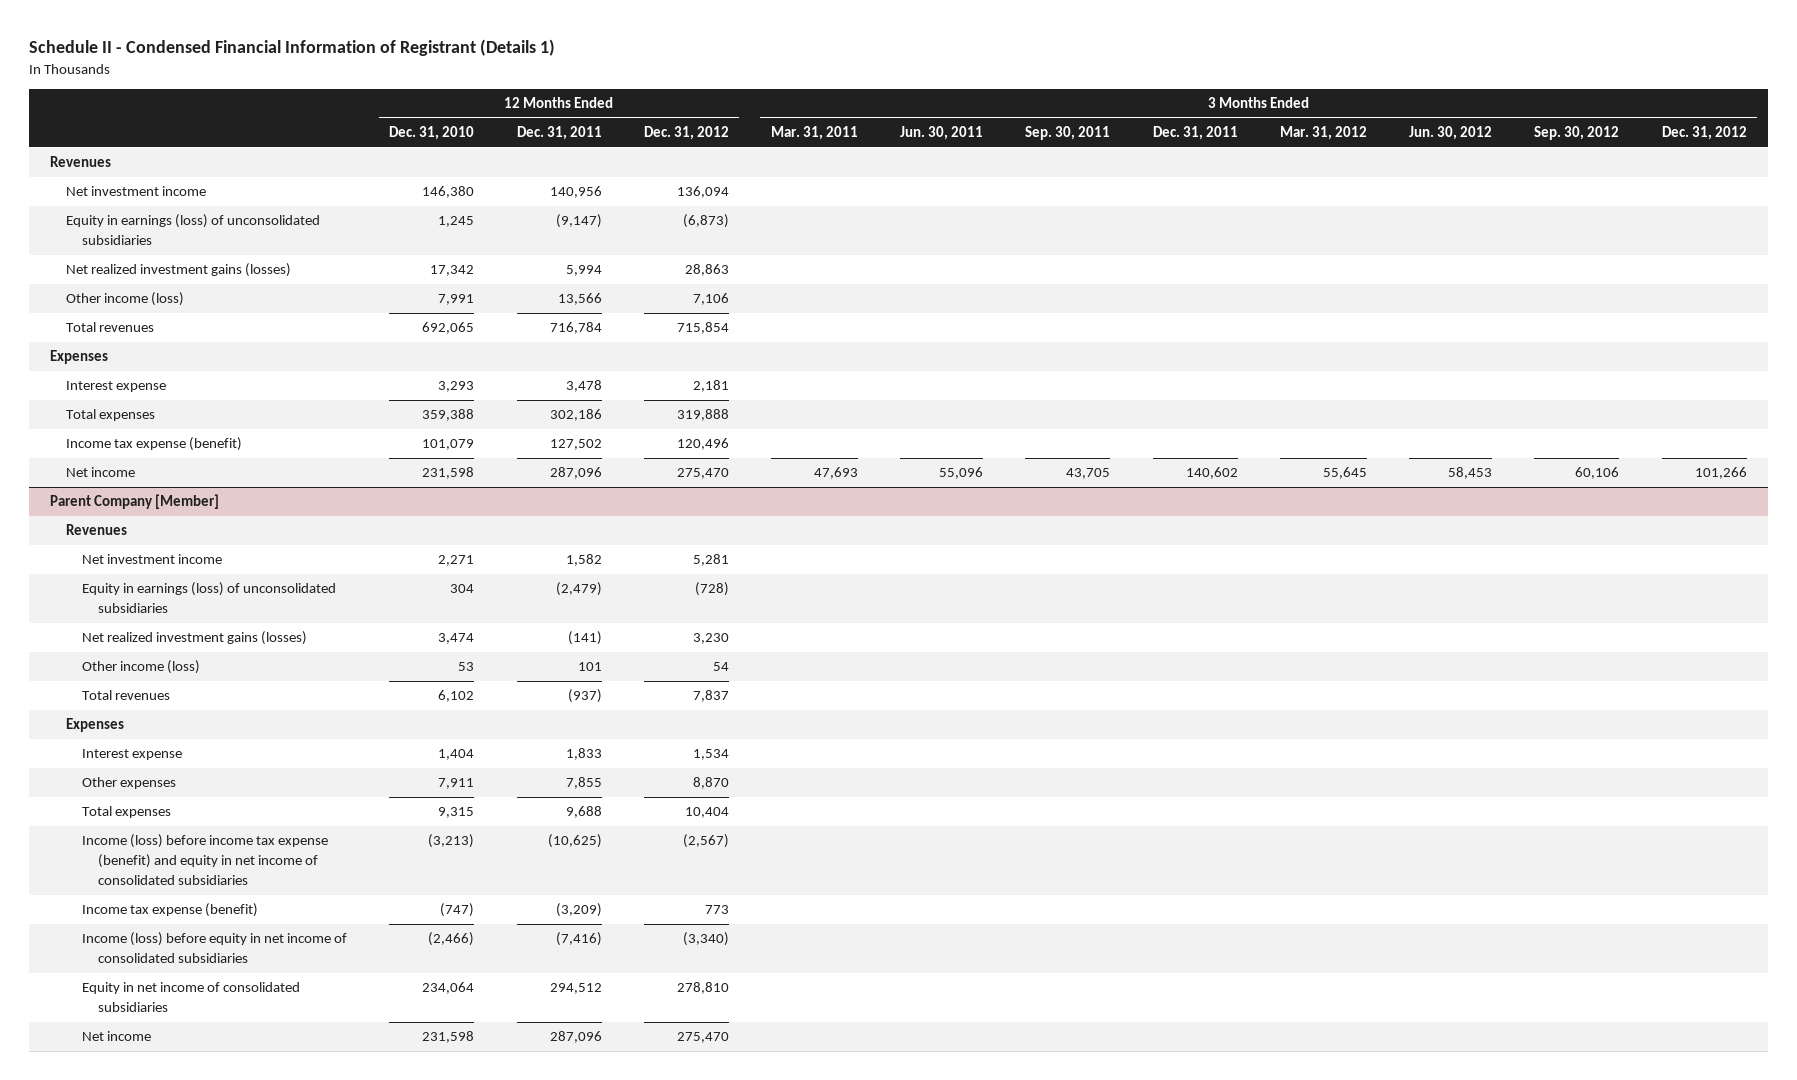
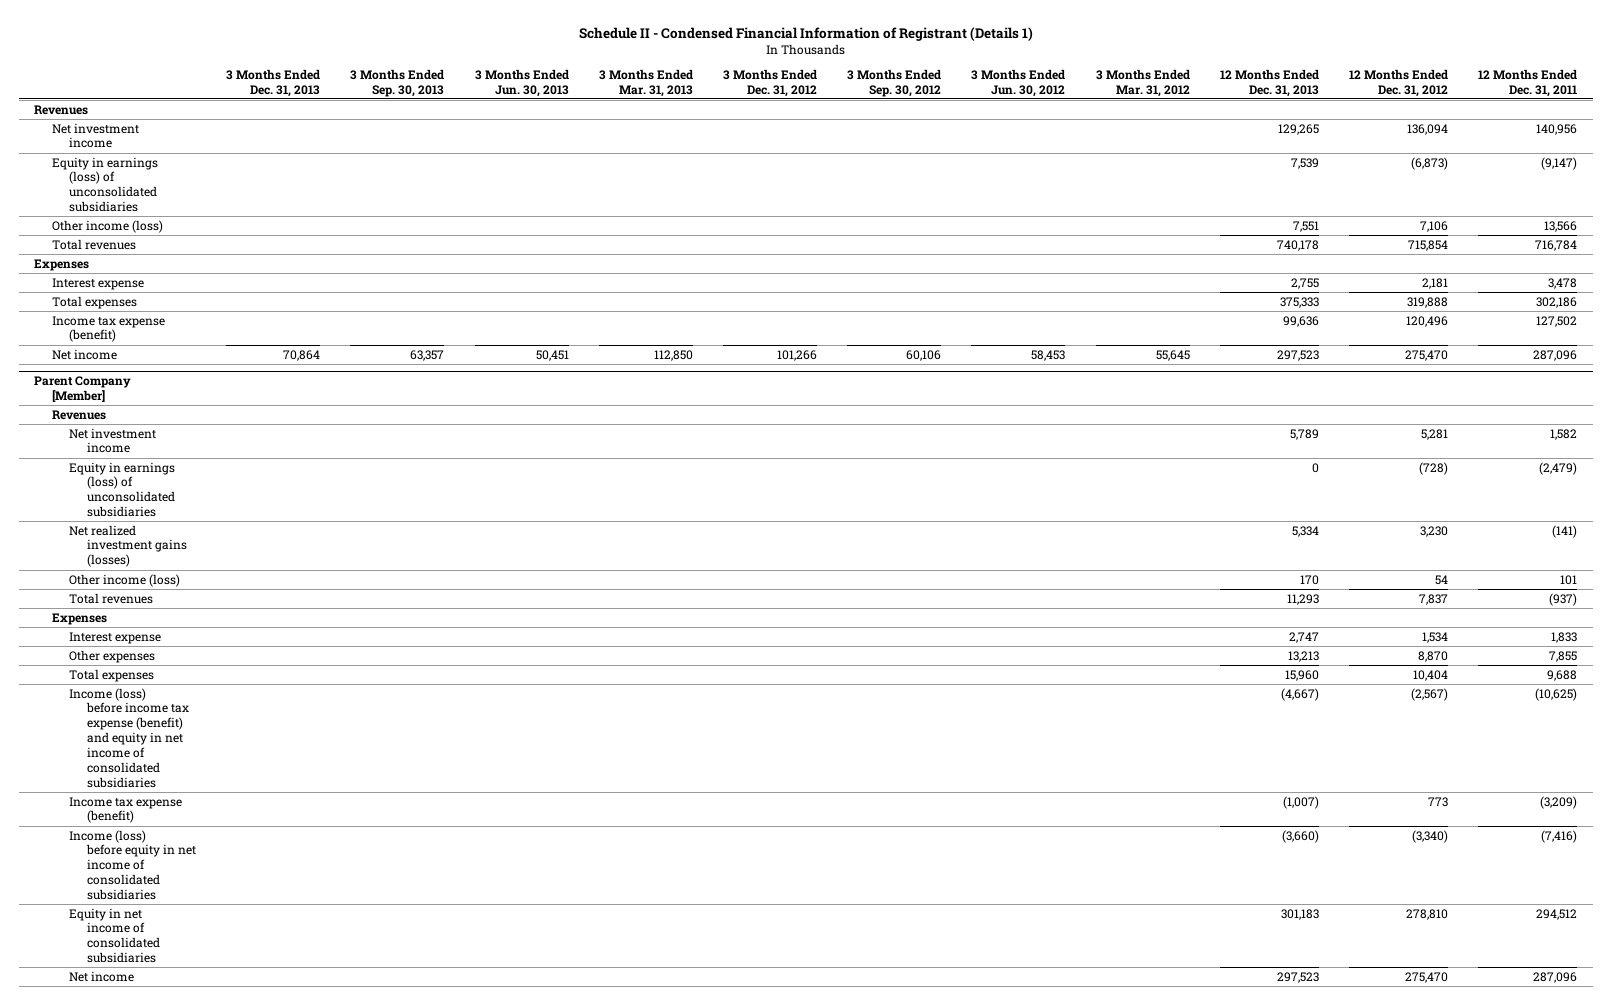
- | 12 Months Ended Dec. 31, 2010 | 12 Months Ended Dec. 31, 2011 | 12 Months Ended Dec. 31, 2012 | 3 Months Ended Mar. 31, 2011 | 3 Months Ended Jun. 30, 2011 | 3 Months Ended Sep. 30, 2011 | 3 Months Ended Dec. 31, 2011 | 3 Months Ended Mar. 31, 2012 | 3 Months Ended Jun. 30, 2012 | 3 Months Ended Sep. 30, 2012 | 3 Months Ended Dec. 31, 2012
+ | 3 Months Ended Dec. 31, 2013 | 3 Months Ended Sep. 30, 2013 | 3 Months Ended Jun. 30, 2013 | 3 Months Ended Mar. 31, 2013 | 3 Months Ended Dec. 31, 2012 | 3 Months Ended Sep. 30, 2012 | 3 Months Ended Jun. 30, 2012 | 3 Months Ended Mar. 31, 2012 | 12 Months Ended Dec. 31, 2013 | 12 Months Ended Dec. 31, 2012 | 12 Months Ended Dec. 31, 2011
- Net realized investment gains (losses) | 17,342 | 5,994 | 28,863 | | | | | | | |

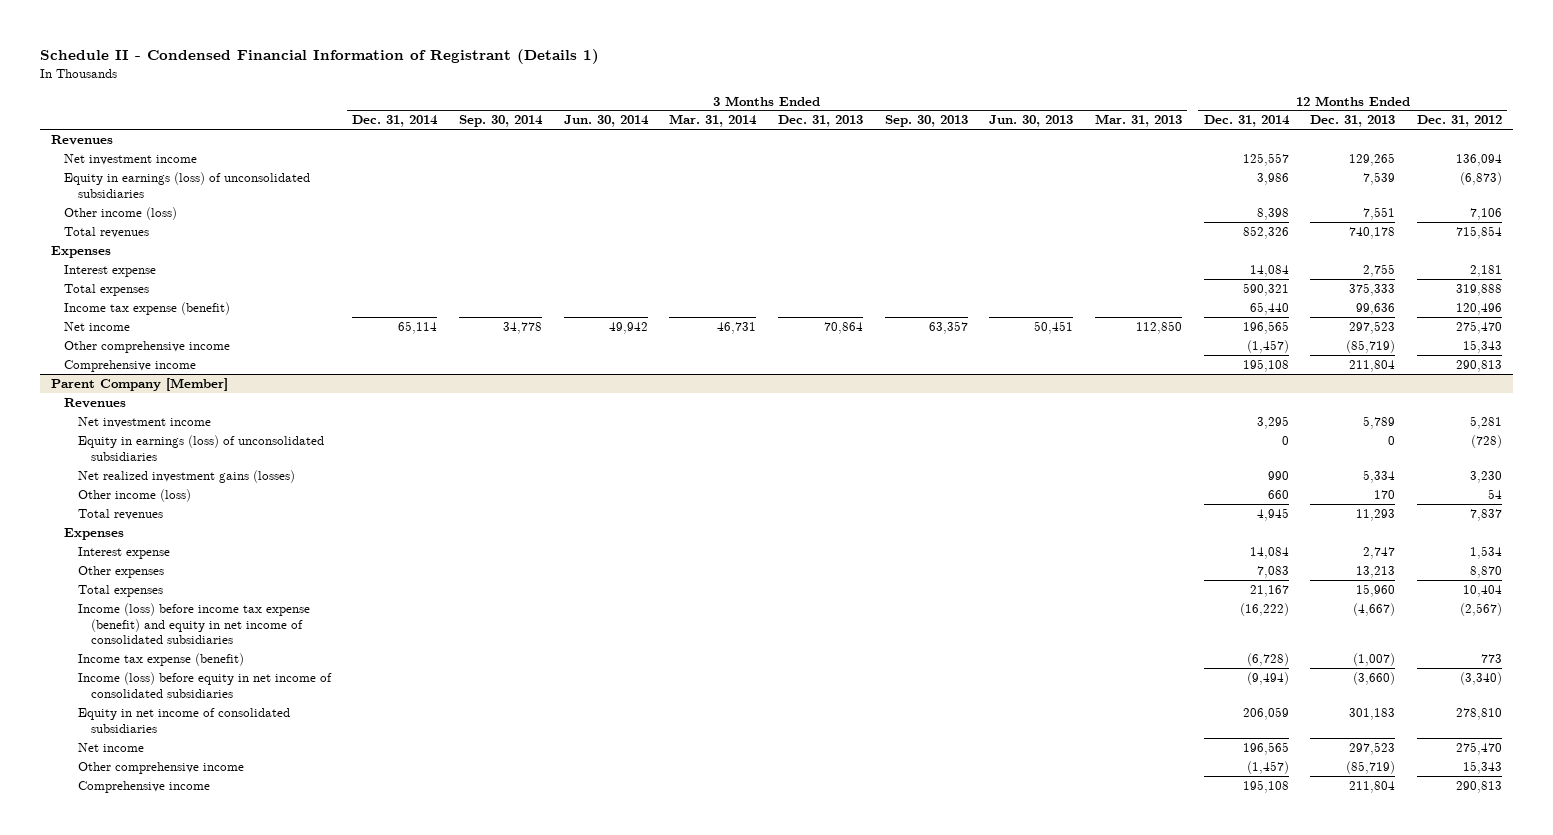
- | 3 Months Ended Dec. 31, 2013 | 3 Months Ended Sep. 30, 2013 | 3 Months Ended Jun. 30, 2013 | 3 Months Ended Mar. 31, 2013 | 3 Months Ended Dec. 31, 2012 | 3 Months Ended Sep. 30, 2012 | 3 Months Ended Jun. 30, 2012 | 3 Months Ended Mar. 31, 2012 | 12 Months Ended Dec. 31, 2013 | 12 Months Ended Dec. 31, 2012 | 12 Months Ended Dec. 31, 2011
+ | 3 Months Ended Dec. 31, 2014 | 3 Months Ended Sep. 30, 2014 | 3 Months Ended Jun. 30, 2014 | 3 Months Ended Mar. 31, 2014 | 3 Months Ended Dec. 31, 2013 | 3 Months Ended Sep. 30, 2013 | 3 Months Ended Jun. 30, 2013 | 3 Months Ended Mar. 31, 2013 | 12 Months Ended Dec. 31, 2014 | 12 Months Ended Dec. 31, 2013 | 12 Months Ended Dec. 31, 2012
+ Other comprehensive income | | | | | | | | | (1,457) | (85,719) | 15,343
+ Comprehensive income | | | | | | | | | 195,108 | 211,804 | 290,813
@ Parent Company [Member]
+ Other comprehensive income | | | | | | | | | (1,457) | (85,719) | 15,343
+ Comprehensive income | | | | | | | | | 195,108 | 211,804 | 290,813

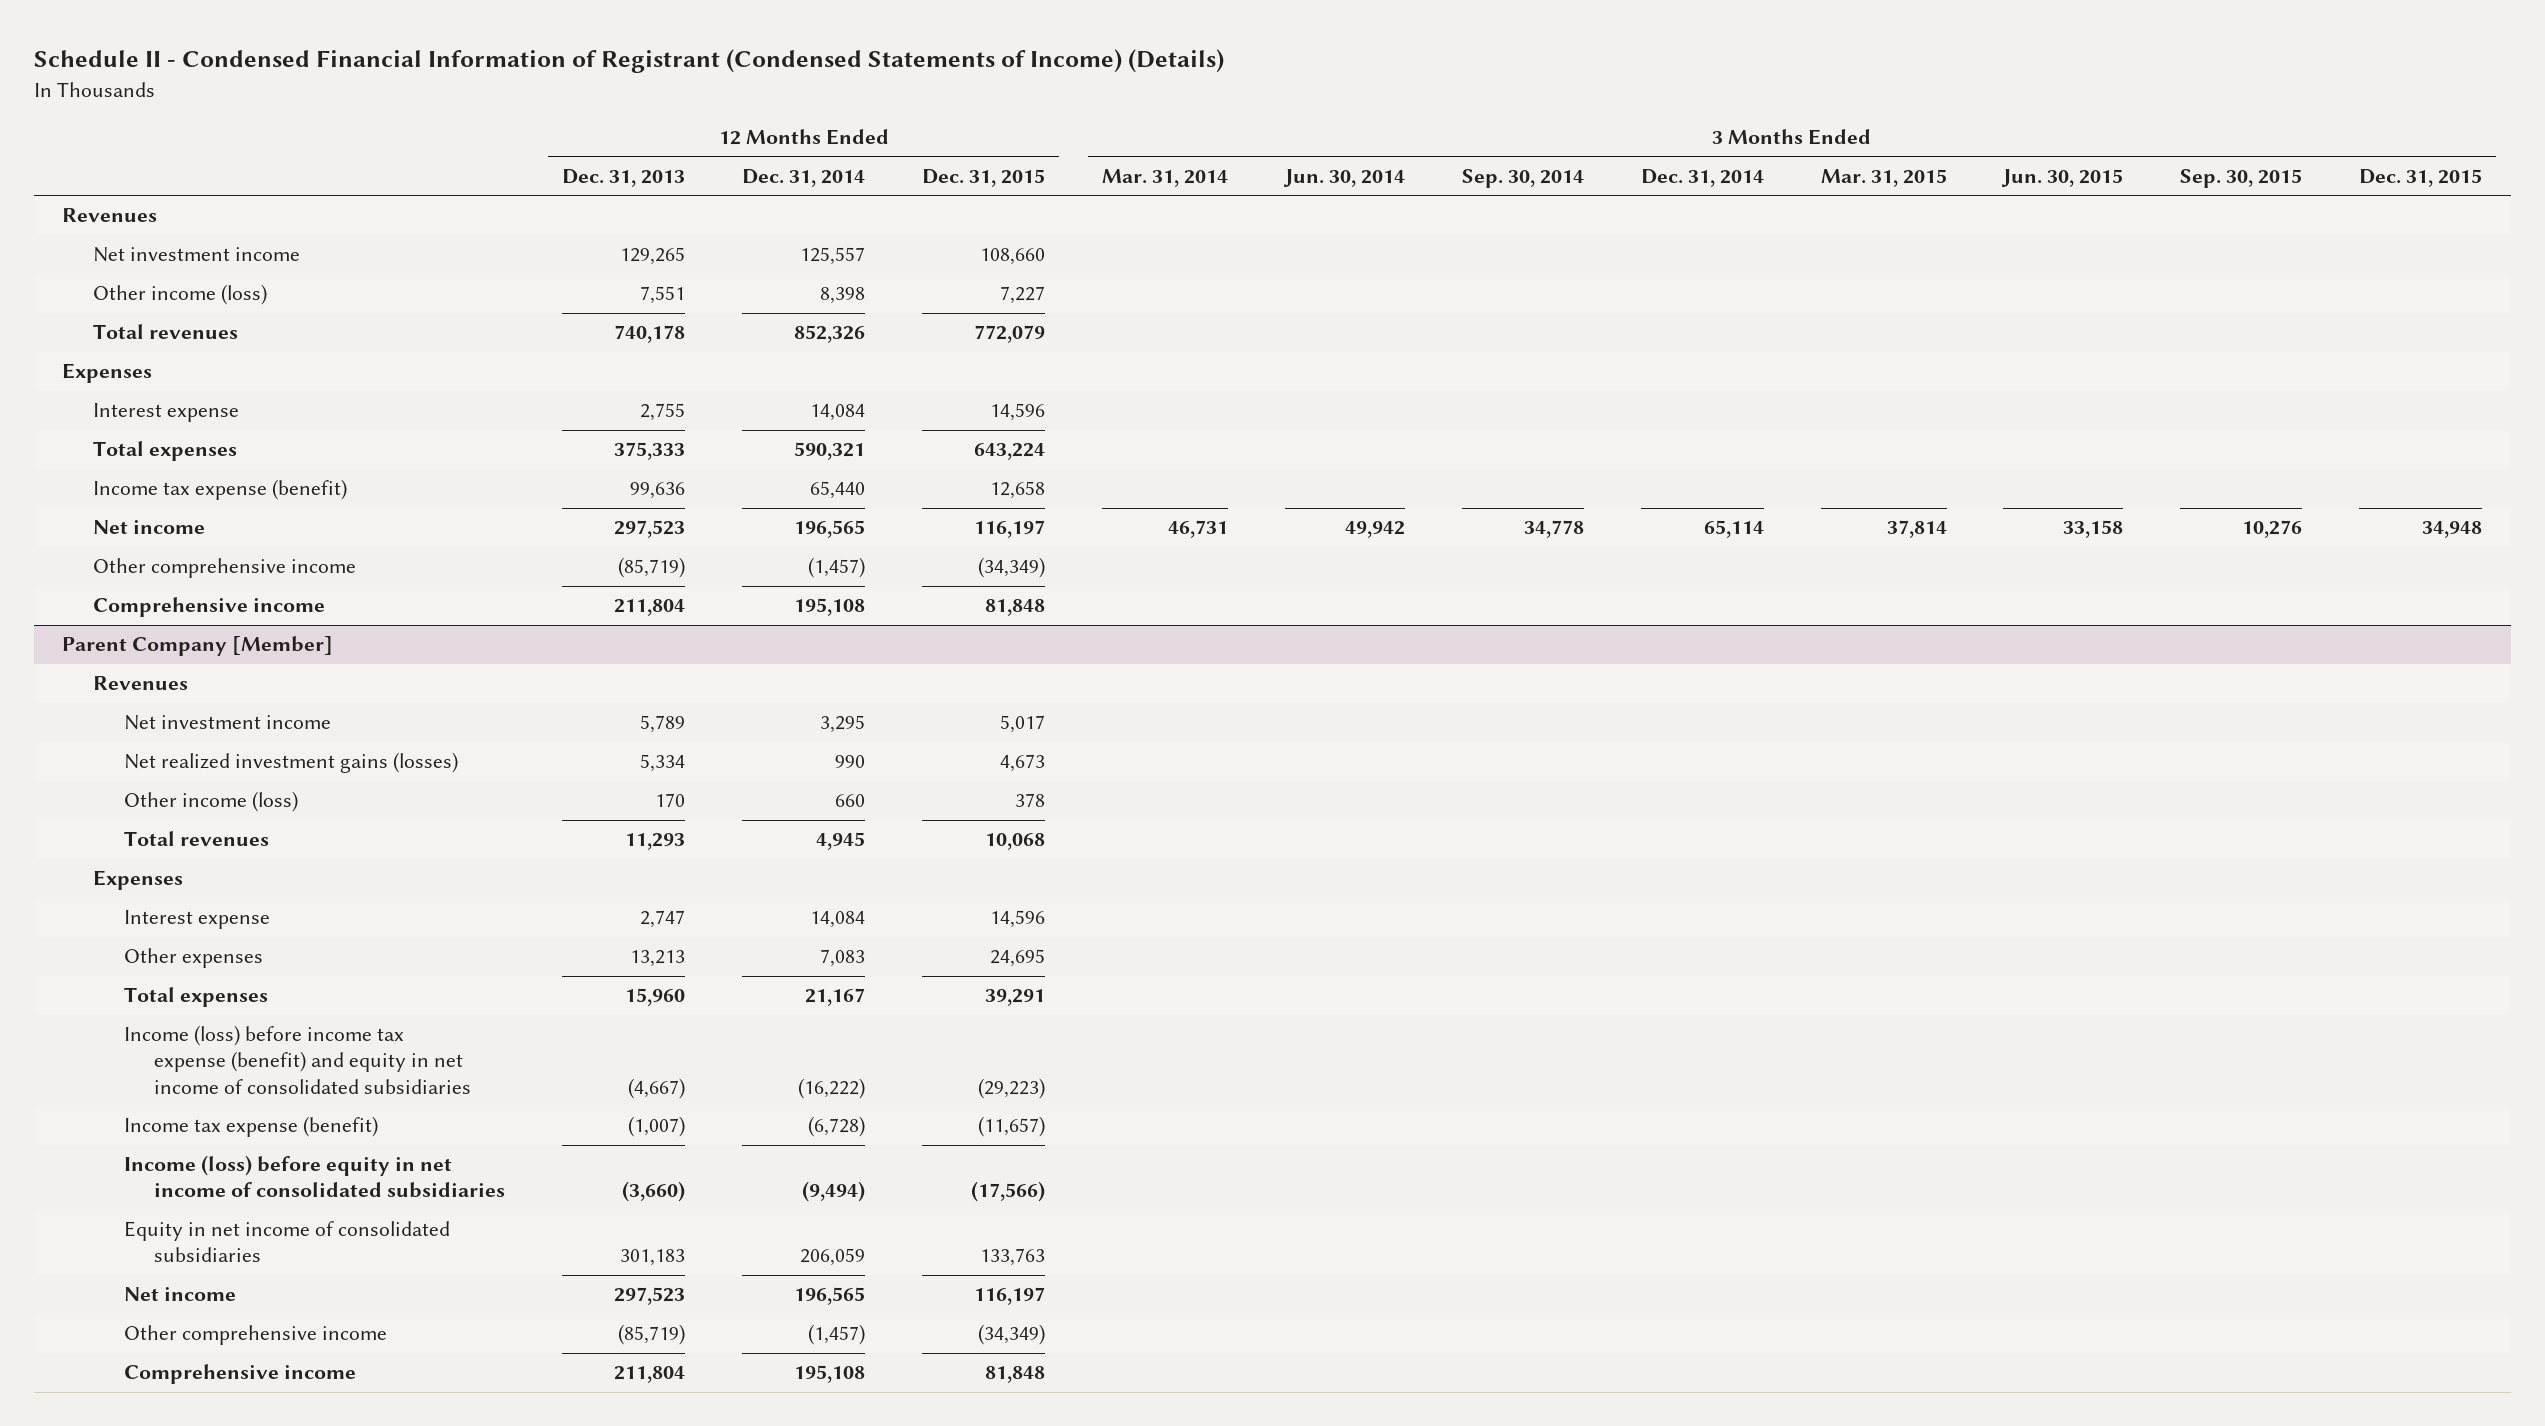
- Schedule II - Condensed Financial Information of Registrant (Details 1)
+ Schedule II - Condensed Financial Information of Registrant (Condensed Statements of Income) (Details)
- | 3 Months Ended Dec. 31, 2014 | 3 Months Ended Sep. 30, 2014 | 3 Months Ended Jun. 30, 2014 | 3 Months Ended Mar. 31, 2014 | 3 Months Ended Dec. 31, 2013 | 3 Months Ended Sep. 30, 2013 | 3 Months Ended Jun. 30, 2013 | 3 Months Ended Mar. 31, 2013 | 12 Months Ended Dec. 31, 2014 | 12 Months Ended Dec. 31, 2013 | 12 Months Ended Dec. 31, 2012
+ | 12 Months Ended Dec. 31, 2013 | 12 Months Ended Dec. 31, 2014 | 12 Months Ended Dec. 31, 2015 | 3 Months Ended Mar. 31, 2014 | 3 Months Ended Jun. 30, 2014 | 3 Months Ended Sep. 30, 2014 | 3 Months Ended Dec. 31, 2014 | 3 Months Ended Mar. 31, 2015 | 3 Months Ended Jun. 30, 2015 | 3 Months Ended Sep. 30, 2015 | 3 Months Ended Dec. 31, 2015
- Equity in earnings (loss) of unconsolidated subsidiaries | | | | | | | | | 3,986 | 7,539 | (6,873)
@ Parent Company [Member]
- Equity in earnings (loss) of unconsolidated subsidiaries | | | | | | | | | 0 | 0 | (728)

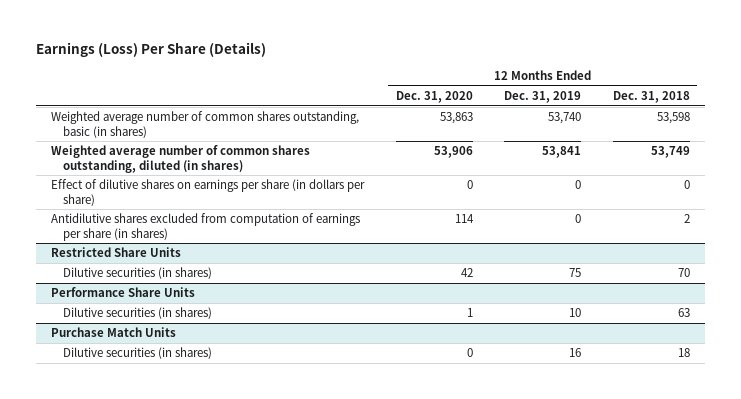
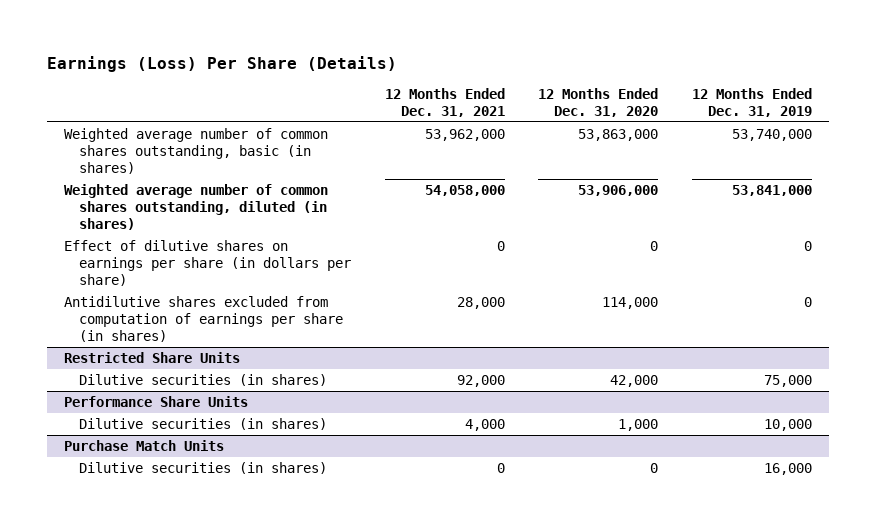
- | 12 Months Ended Dec. 31, 2020 | 12 Months Ended Dec. 31, 2019 | 12 Months Ended Dec. 31, 2018
+ | 12 Months Ended Dec. 31, 2021 | 12 Months Ended Dec. 31, 2020 | 12 Months Ended Dec. 31, 2019
- Weighted average number of common shares outstanding, basic (in shares) | 53,863 | 53,740 | 53,598
- Weighted average number of common shares outstanding, diluted (in shares) | 53,906 | 53,841 | 53,749
+ Weighted average number of common shares outstanding, basic (in shares) | 53,962,000 | 53,863,000 | 53,740,000
+ Weighted average number of common shares outstanding, diluted (in shares) | 54,058,000 | 53,906,000 | 53,841,000
- Antidilutive shares excluded from computation of earnings per share (in shares) | 114 | 0 | 2
+ Antidilutive shares excluded from computation of earnings per share (in shares) | 28,000 | 114,000 | 0
@ Restricted Share Units
- Dilutive securities (in shares) | 42 | 75 | 70
+ Dilutive securities (in shares) | 92,000 | 42,000 | 75,000
@ Performance Share Units
- Dilutive securities (in shares) | 1 | 10 | 63
+ Dilutive securities (in shares) | 4,000 | 1,000 | 10,000
@ Purchase Match Units
- Dilutive securities (in shares) | 0 | 16 | 18
+ Dilutive securities (in shares) | 0 | 0 | 16,000

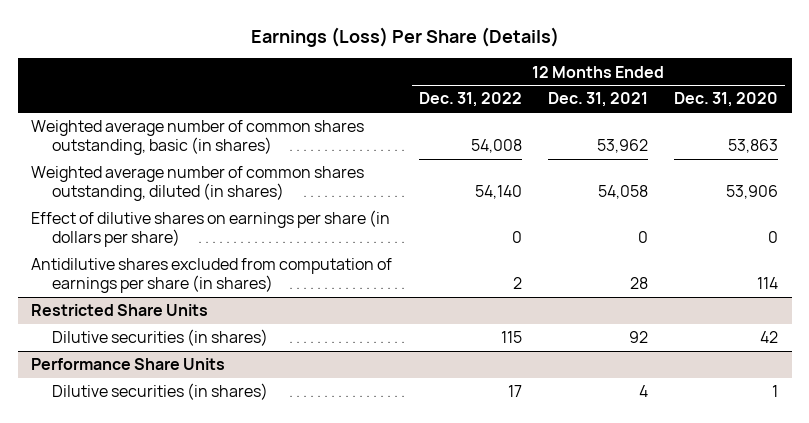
- | 12 Months Ended Dec. 31, 2021 | 12 Months Ended Dec. 31, 2020 | 12 Months Ended Dec. 31, 2019
+ | 12 Months Ended Dec. 31, 2022 | 12 Months Ended Dec. 31, 2021 | 12 Months Ended Dec. 31, 2020
- Weighted average number of common shares outstanding, basic (in shares) | 53,962,000 | 53,863,000 | 53,740,000
- Weighted average number of common shares outstanding, diluted (in shares) | 54,058,000 | 53,906,000 | 53,841,000
+ Weighted average number of common shares outstanding, basic (in shares) | 54,008 | 53,962 | 53,863
+ Weighted average number of common shares outstanding, diluted (in shares) | 54,140 | 54,058 | 53,906
- Antidilutive shares excluded from computation of earnings per share (in shares) | 28,000 | 114,000 | 0
+ Antidilutive shares excluded from computation of earnings per share (in shares) | 2 | 28 | 114
@ Restricted Share Units
- Dilutive securities (in shares) | 92,000 | 42,000 | 75,000
+ Dilutive securities (in shares) | 115 | 92 | 42
@ Performance Share Units
- Dilutive securities (in shares) | 4,000 | 1,000 | 10,000
- Purchase Match Units
- Dilutive securities (in shares) | 0 | 0 | 16,000
@ Performance Share Units
+ Dilutive securities (in shares) | 17 | 4 | 1

